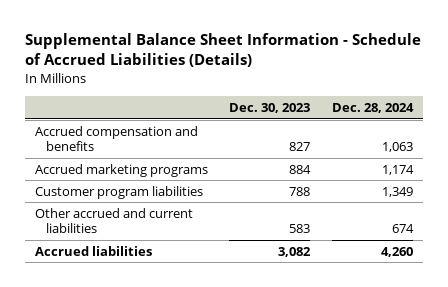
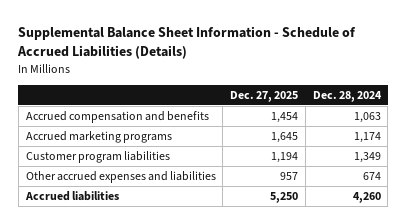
- | Dec. 30, 2023 | Dec. 28, 2024
+ | Dec. 27, 2025 | Dec. 28, 2024
- Other accrued and current liabilities | 583 | 674
+ Other accrued expenses and liabilities | 957 | 674

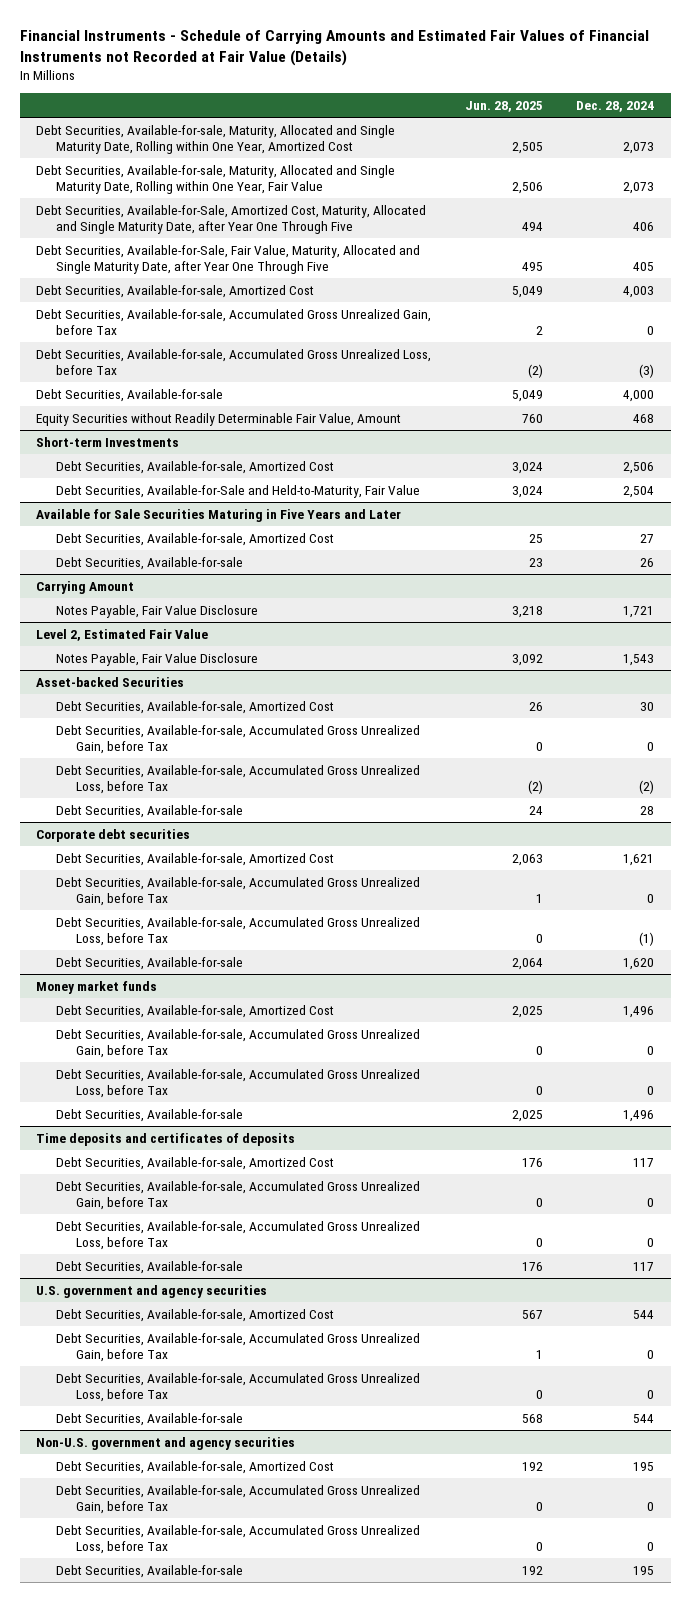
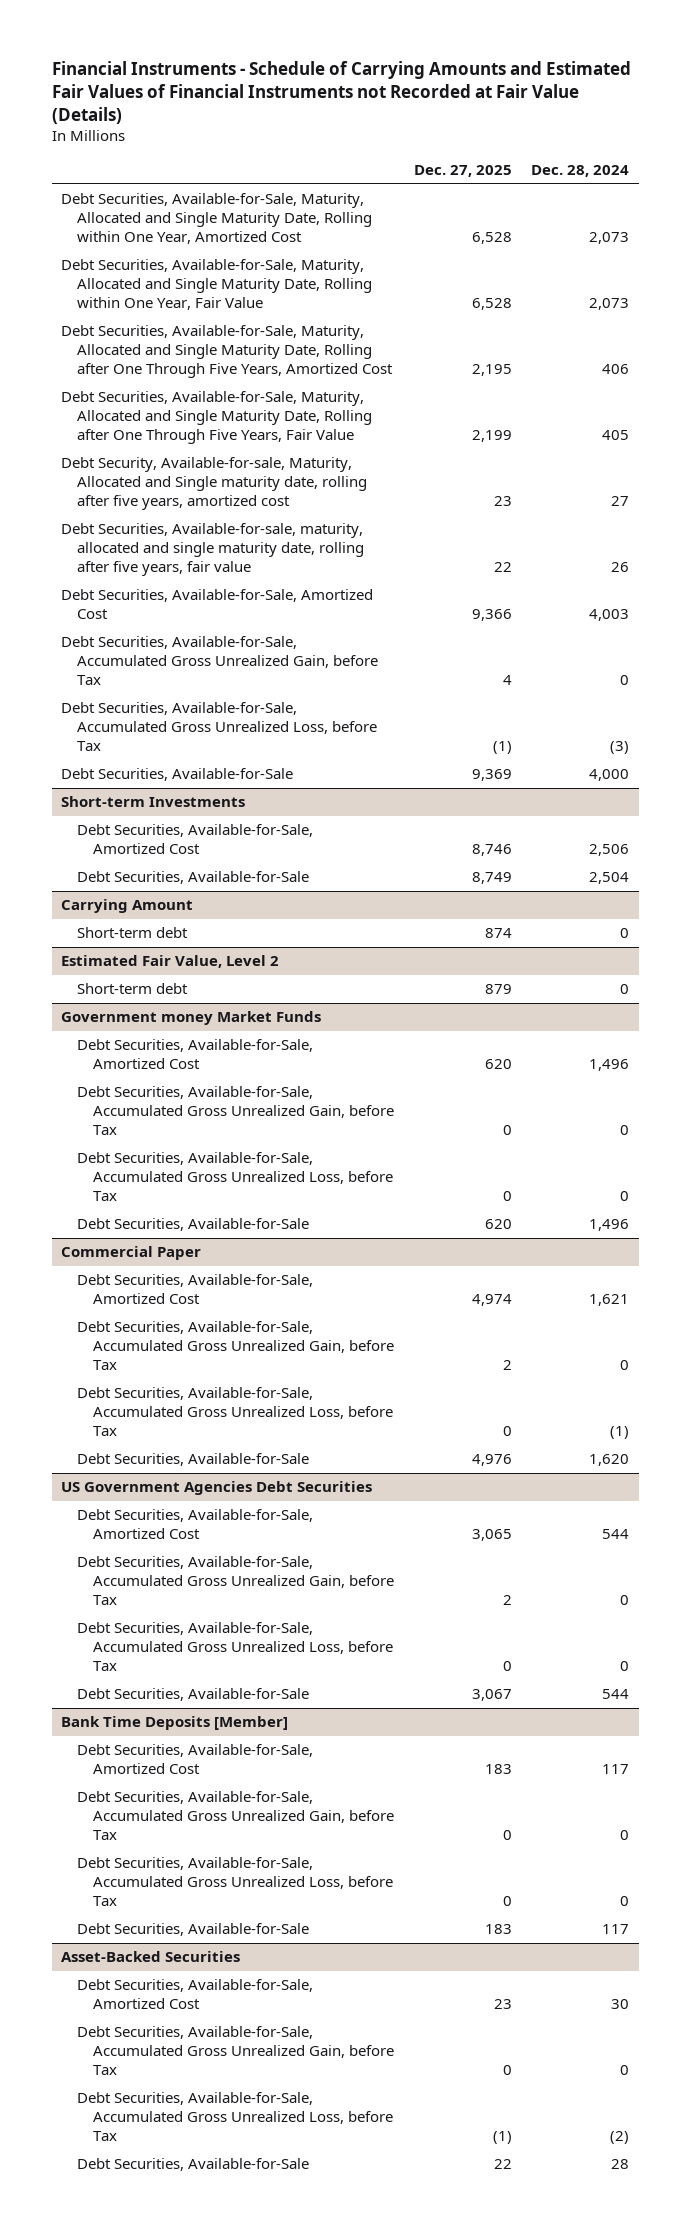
- | Jun. 28, 2025 | Dec. 28, 2024
+ | Dec. 27, 2025 | Dec. 28, 2024
- Debt Securities, Available-for-sale, Maturity, Allocated and Single Maturity Date, Rolling within One Year, Amortized Cost | 2,505 | 2,073
- Debt Securities, Available-for-sale, Maturity, Allocated and Single Maturity Date, Rolling within One Year, Fair Value | 2,506 | 2,073
- Debt Securities, Available-for-Sale, Amortized Cost, Maturity, Allocated and Single Maturity Date, after Year One Through Five | 494 | 406
- Debt Securities, Available-for-Sale, Fair Value, Maturity, Allocated and Single Maturity Date, after Year One Through Five | 495 | 405
- Debt Securities, Available-for-sale, Amortized Cost | 5,049 | 4,003
- Debt Securities, Available-for-sale, Accumulated Gross Unrealized Gain, before Tax | 2 | 0
- Debt Securities, Available-for-sale, Accumulated Gross Unrealized Loss, before Tax | (2) | (3)
- Debt Securities, Available-for-sale | 5,049 | 4,000
- Equity Securities without Readily Determinable Fair Value, Amount | 760 | 468
+ Debt Securities, Available-for-Sale, Maturity, Allocated and Single Maturity Date, Rolling within One Year, Amortized Cost | 6,528 | 2,073
+ Debt Securities, Available-for-Sale, Maturity, Allocated and Single Maturity Date, Rolling within One Year, Fair Value | 6,528 | 2,073
+ Debt Securities, Available-for-Sale, Maturity, Allocated and Single Maturity Date, Rolling after One Through Five Years, Amortized Cost | 2,195 | 406
+ Debt Securities, Available-for-Sale, Maturity, Allocated and Single Maturity Date, Rolling after One Through Five Years, Fair Value | 2,199 | 405
+ Debt Security, Available-for-sale, Maturity, Allocated and Single maturity date, rolling after five years, amortized cost | 23 | 27
+ Debt Securities, Available-for-sale, maturity, allocated and single maturity date, rolling after five years, fair value | 22 | 26
+ Debt Securities, Available-for-Sale, Amortized Cost | 9,366 | 4,003
+ Debt Securities, Available-for-Sale, Accumulated Gross Unrealized Gain, before Tax | 4 | 0
+ Debt Securities, Available-for-Sale, Accumulated Gross Unrealized Loss, before Tax | (1) | (3)
+ Debt Securities, Available-for-Sale | 9,369 | 4,000
@ Short-term Investments
- Debt Securities, Available-for-sale, Amortized Cost | 3,024 | 2,506
- Debt Securities, Available-for-Sale and Held-to-Maturity, Fair Value | 3,024 | 2,504
- Available for Sale Securities Maturing in Five Years and Later
- Debt Securities, Available-for-sale, Amortized Cost | 25 | 27
- Debt Securities, Available-for-sale | 23 | 26
@ Short-term Investments
+ Debt Securities, Available-for-Sale, Amortized Cost | 8,746 | 2,506
+ Debt Securities, Available-for-Sale | 8,749 | 2,504
@ Carrying Amount
- Notes Payable, Fair Value Disclosure | 3,218 | 1,721
- Level 2, Estimated Fair Value
- Notes Payable, Fair Value Disclosure | 3,092 | 1,543
- Asset-backed Securities
- Debt Securities, Available-for-sale, Amortized Cost | 26 | 30
- Debt Securities, Available-for-sale, Accumulated Gross Unrealized Gain, before Tax | 0 | 0
- Debt Securities, Available-for-sale, Accumulated Gross Unrealized Loss, before Tax | (2) | (2)
- Debt Securities, Available-for-sale | 24 | 28
- Corporate debt securities
- Debt Securities, Available-for-sale, Amortized Cost | 2,063 | 1,621
- Debt Securities, Available-for-sale, Accumulated Gross Unrealized Gain, before Tax | 1 | 0
- Debt Securities, Available-for-sale, Accumulated Gross Unrealized Loss, before Tax | 0 | (1)
- Debt Securities, Available-for-sale | 2,064 | 1,620
- Money market funds
- Debt Securities, Available-for-sale, Amortized Cost | 2,025 | 1,496
- Debt Securities, Available-for-sale, Accumulated Gross Unrealized Gain, before Tax | 0 | 0
- Debt Securities, Available-for-sale, Accumulated Gross Unrealized Loss, before Tax | 0 | 0
- Debt Securities, Available-for-sale | 2,025 | 1,496
- Time deposits and certificates of deposits
- Debt Securities, Available-for-sale, Amortized Cost | 176 | 117
- Debt Securities, Available-for-sale, Accumulated Gross Unrealized Gain, before Tax | 0 | 0
- Debt Securities, Available-for-sale, Accumulated Gross Unrealized Loss, before Tax | 0 | 0
- Debt Securities, Available-for-sale | 176 | 117
- U.S. government and agency securities
- Debt Securities, Available-for-sale, Amortized Cost | 567 | 544
- Debt Securities, Available-for-sale, Accumulated Gross Unrealized Gain, before Tax | 1 | 0
- Debt Securities, Available-for-sale, Accumulated Gross Unrealized Loss, before Tax | 0 | 0
- Debt Securities, Available-for-sale | 568 | 544
- Non-U.S. government and agency securities
- Debt Securities, Available-for-sale, Amortized Cost | 192 | 195
- Debt Securities, Available-for-sale, Accumulated Gross Unrealized Gain, before Tax | 0 | 0
- Debt Securities, Available-for-sale, Accumulated Gross Unrealized Loss, before Tax | 0 | 0
- Debt Securities, Available-for-sale | 192 | 195
@ Carrying Amount
+ Short-term debt | 874 | 0
+ Estimated Fair Value, Level 2
+ Short-term debt | 879 | 0
+ Government money Market Funds
+ Debt Securities, Available-for-Sale, Amortized Cost | 620 | 1,496
+ Debt Securities, Available-for-Sale, Accumulated Gross Unrealized Gain, before Tax | 0 | 0
+ Debt Securities, Available-for-Sale, Accumulated Gross Unrealized Loss, before Tax | 0 | 0
+ Debt Securities, Available-for-Sale | 620 | 1,496
+ Commercial Paper
+ Debt Securities, Available-for-Sale, Amortized Cost | 4,974 | 1,621
+ Debt Securities, Available-for-Sale, Accumulated Gross Unrealized Gain, before Tax | 2 | 0
+ Debt Securities, Available-for-Sale, Accumulated Gross Unrealized Loss, before Tax | 0 | (1)
+ Debt Securities, Available-for-Sale | 4,976 | 1,620
+ US Government Agencies Debt Securities
+ Debt Securities, Available-for-Sale, Amortized Cost | 3,065 | 544
+ Debt Securities, Available-for-Sale, Accumulated Gross Unrealized Gain, before Tax | 2 | 0
+ Debt Securities, Available-for-Sale, Accumulated Gross Unrealized Loss, before Tax | 0 | 0
+ Debt Securities, Available-for-Sale | 3,067 | 544
+ Bank Time Deposits [Member]
+ Debt Securities, Available-for-Sale, Amortized Cost | 183 | 117
+ Debt Securities, Available-for-Sale, Accumulated Gross Unrealized Gain, before Tax | 0 | 0
+ Debt Securities, Available-for-Sale, Accumulated Gross Unrealized Loss, before Tax | 0 | 0
+ Debt Securities, Available-for-Sale | 183 | 117
+ Asset-Backed Securities
+ Debt Securities, Available-for-Sale, Amortized Cost | 23 | 30
+ Debt Securities, Available-for-Sale, Accumulated Gross Unrealized Gain, before Tax | 0 | 0
+ Debt Securities, Available-for-Sale, Accumulated Gross Unrealized Loss, before Tax | (1) | (2)
+ Debt Securities, Available-for-Sale | 22 | 28

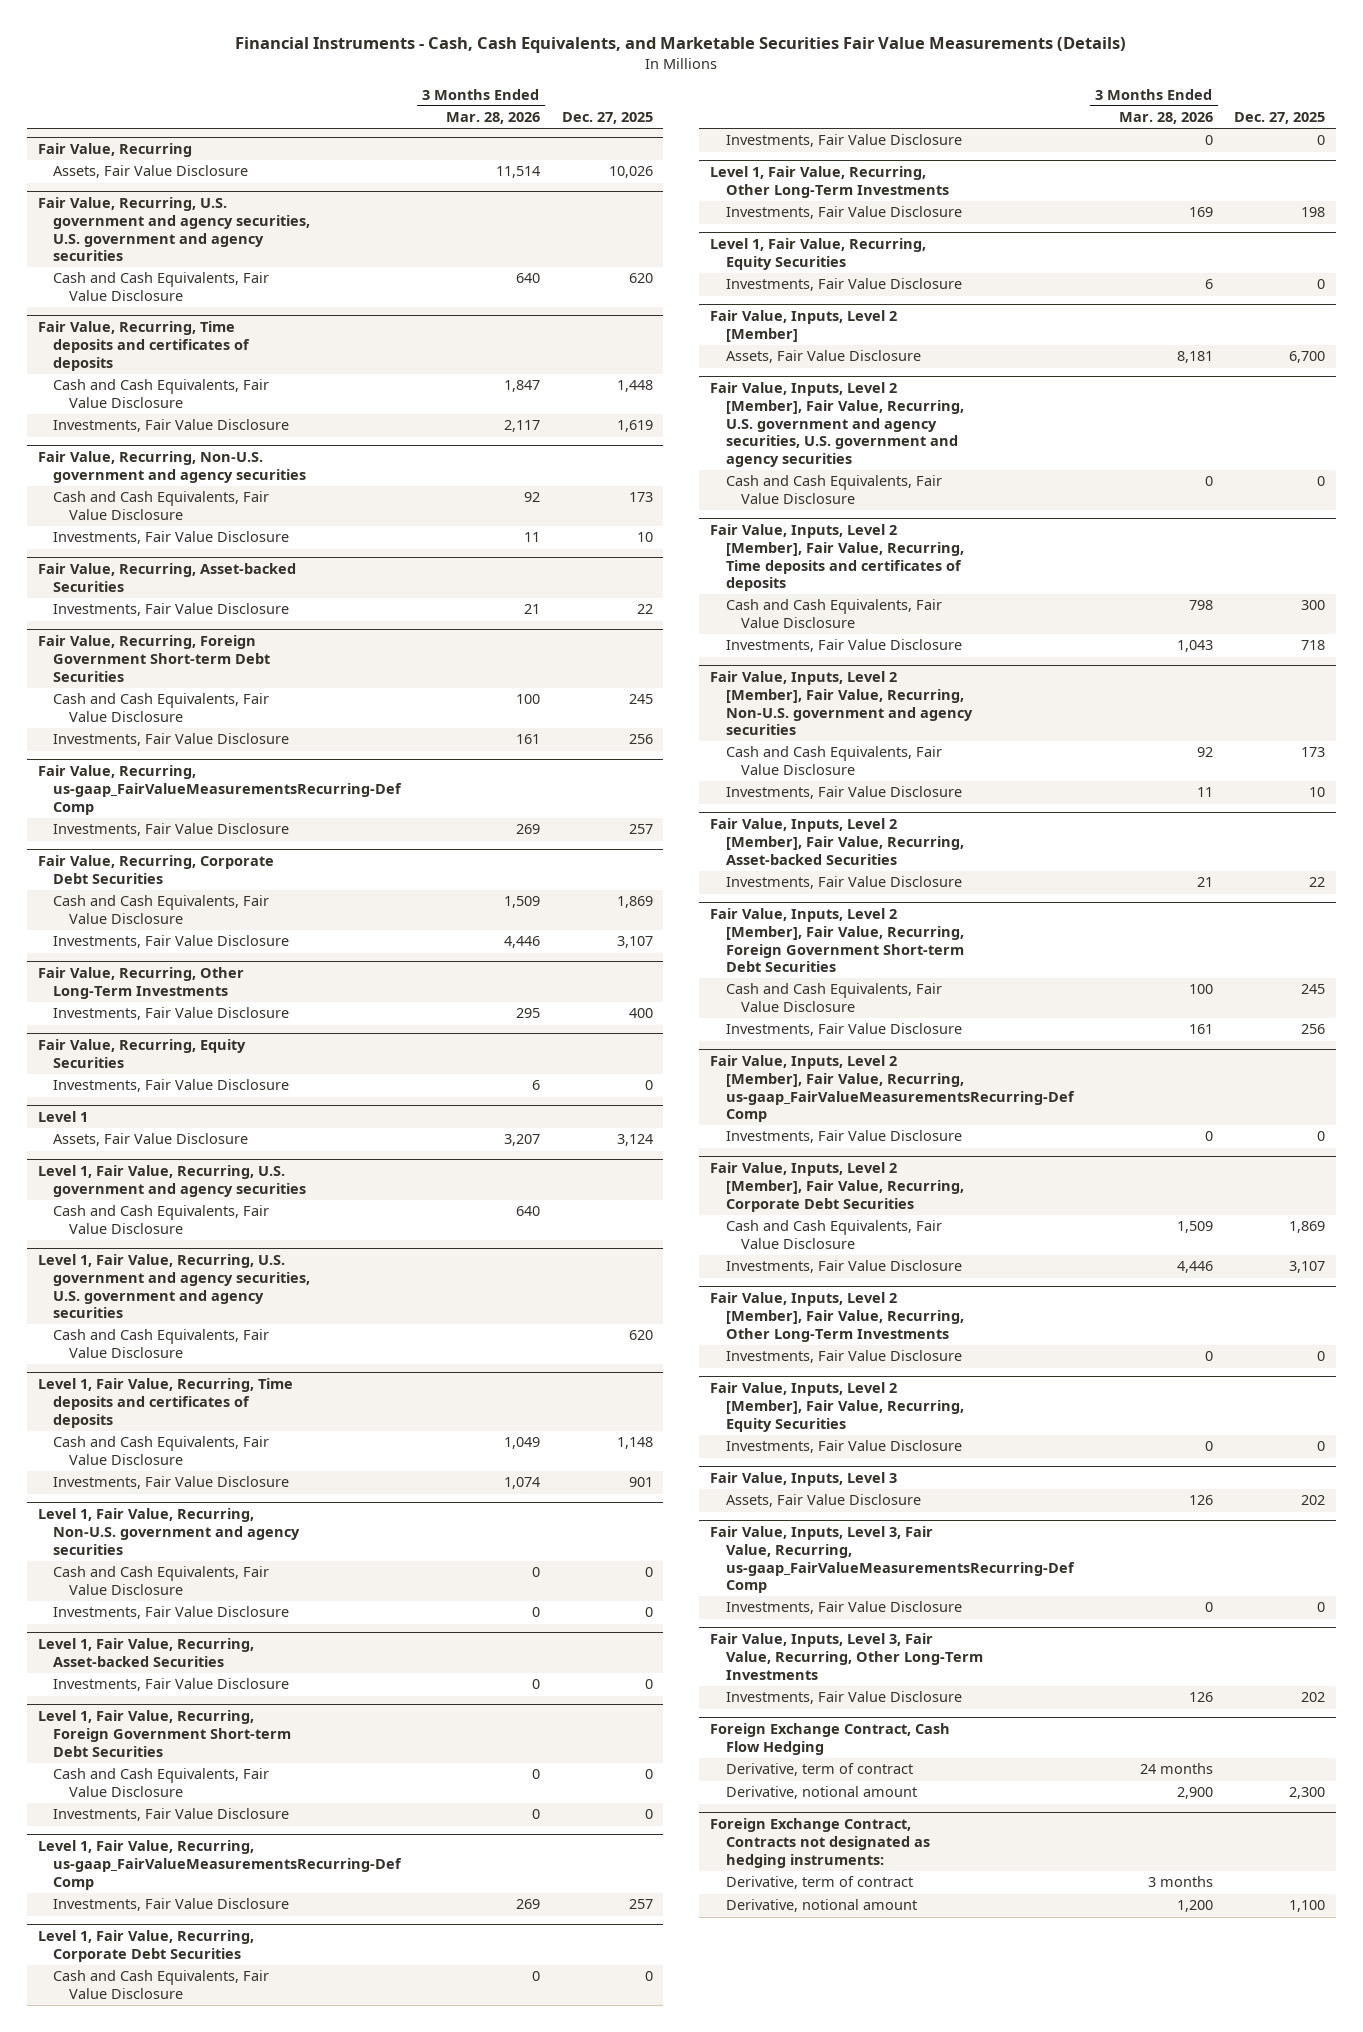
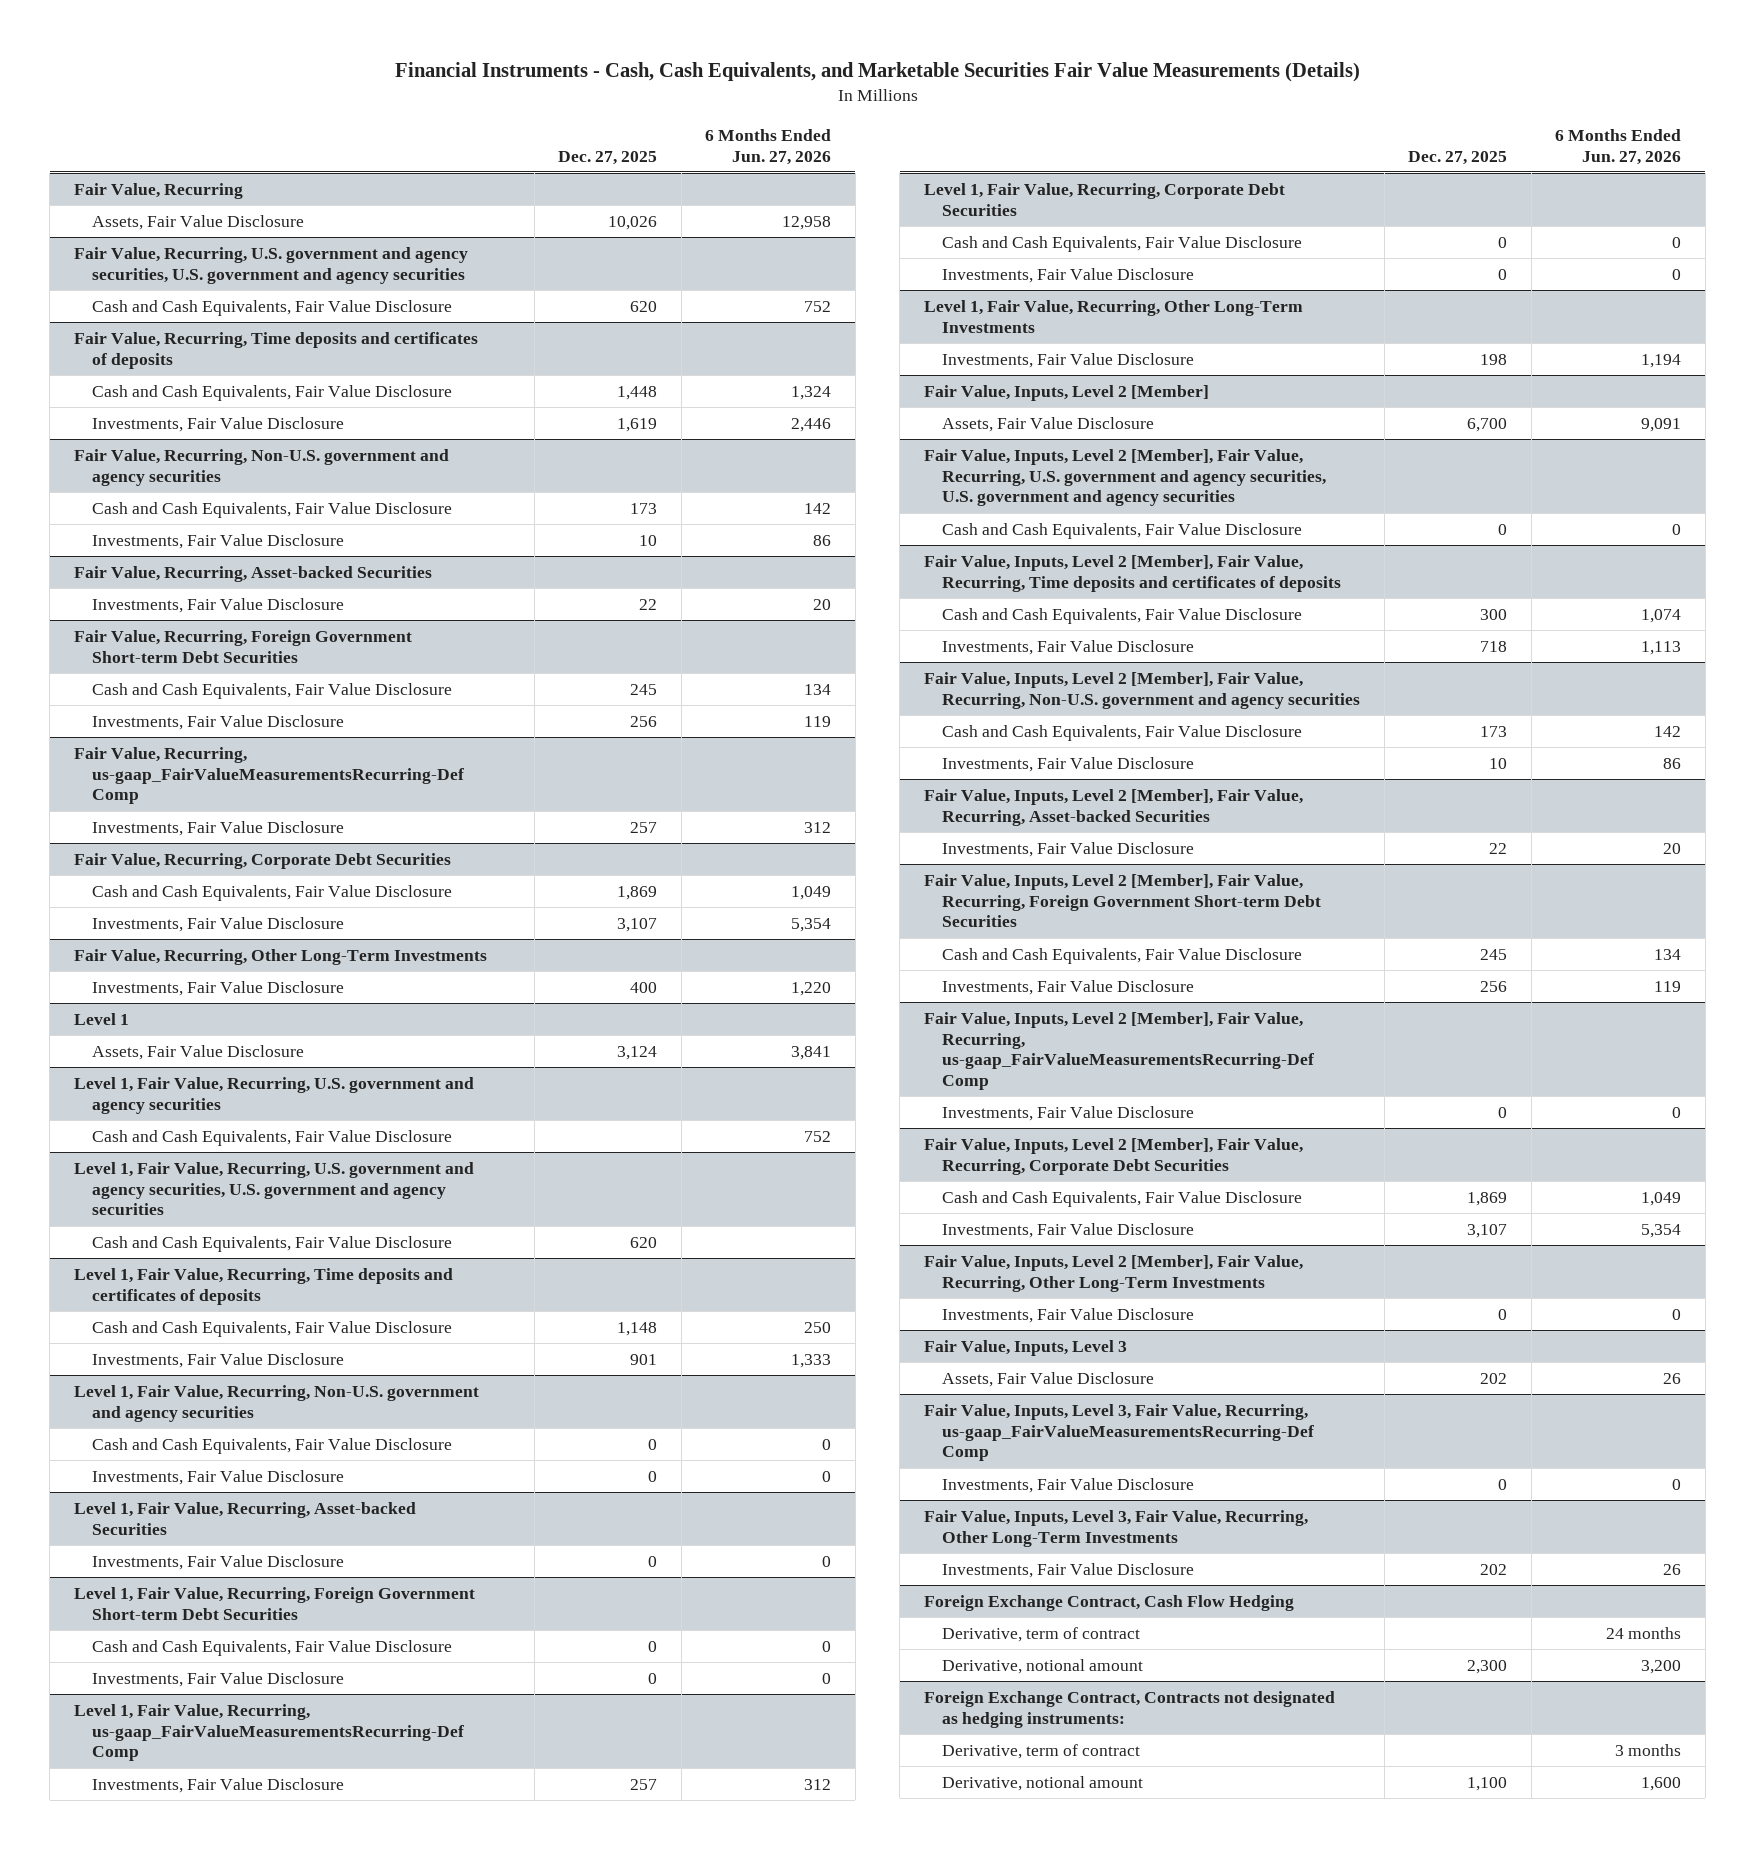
- | 3 Months Ended Mar. 28, 2026 | Dec. 27, 2025
+ | Dec. 27, 2025 | 6 Months Ended Jun. 27, 2026
- Fair Value, Recurring, Equity Securities
- Investments, Fair Value Disclosure | 6 | 0
- Level 1, Fair Value, Recurring, Equity Securities
- Investments, Fair Value Disclosure | 6 | 0
- Fair Value, Inputs, Level 2 [Member], Fair Value, Recurring, Equity Securities
- Investments, Fair Value Disclosure | 0 | 0

